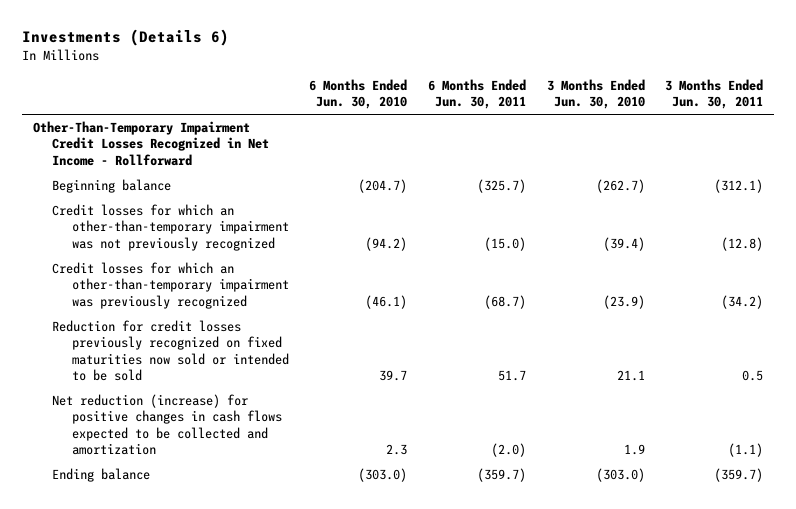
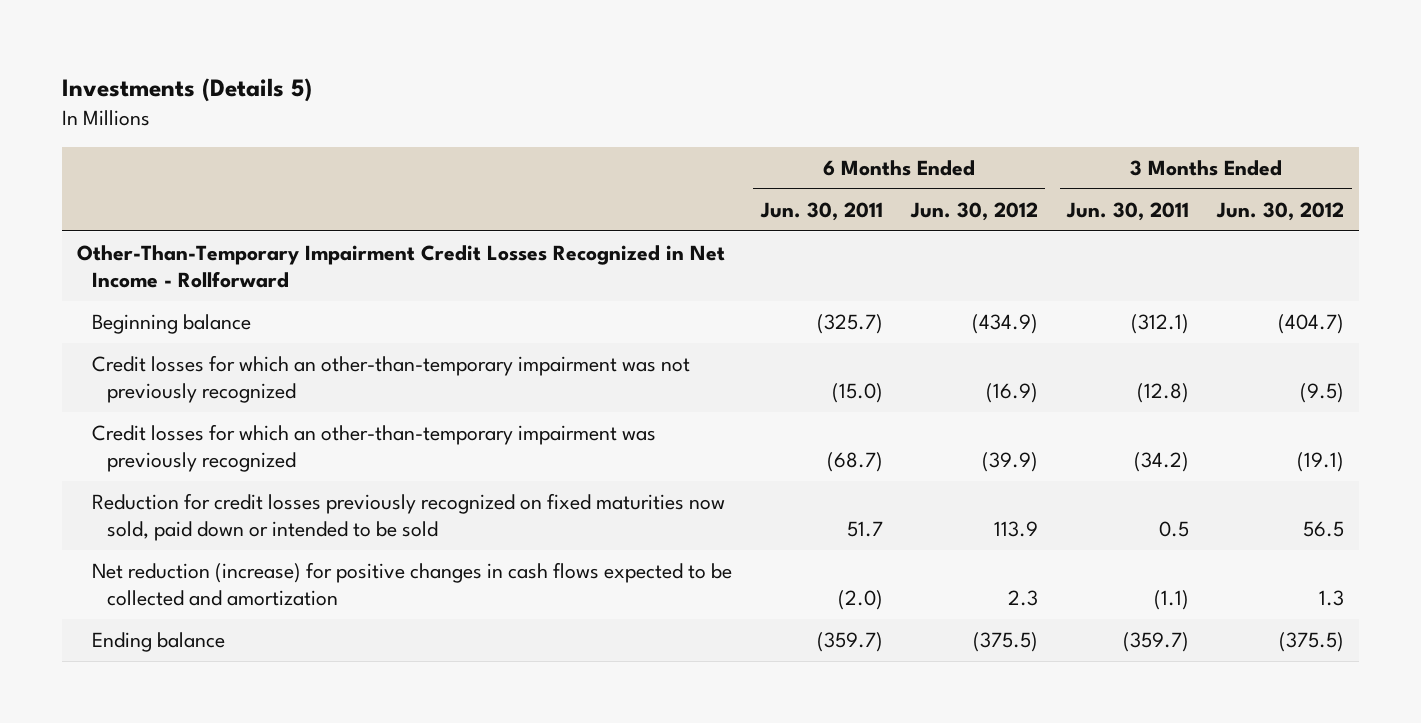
- Investments (Details 6)
+ Investments (Details 5)
- | 6 Months Ended Jun. 30, 2010 | 6 Months Ended Jun. 30, 2011 | 3 Months Ended Jun. 30, 2010 | 3 Months Ended Jun. 30, 2011
+ | 6 Months Ended Jun. 30, 2011 | 6 Months Ended Jun. 30, 2012 | 3 Months Ended Jun. 30, 2011 | 3 Months Ended Jun. 30, 2012
- Reduction for credit losses previously recognized on fixed maturities now sold or intended to be sold | 39.7 | 51.7 | 21.1 | 0.5
+ Reduction for credit losses previously recognized on fixed maturities now sold, paid down or intended to be sold | 51.7 | 113.9 | 0.5 | 56.5

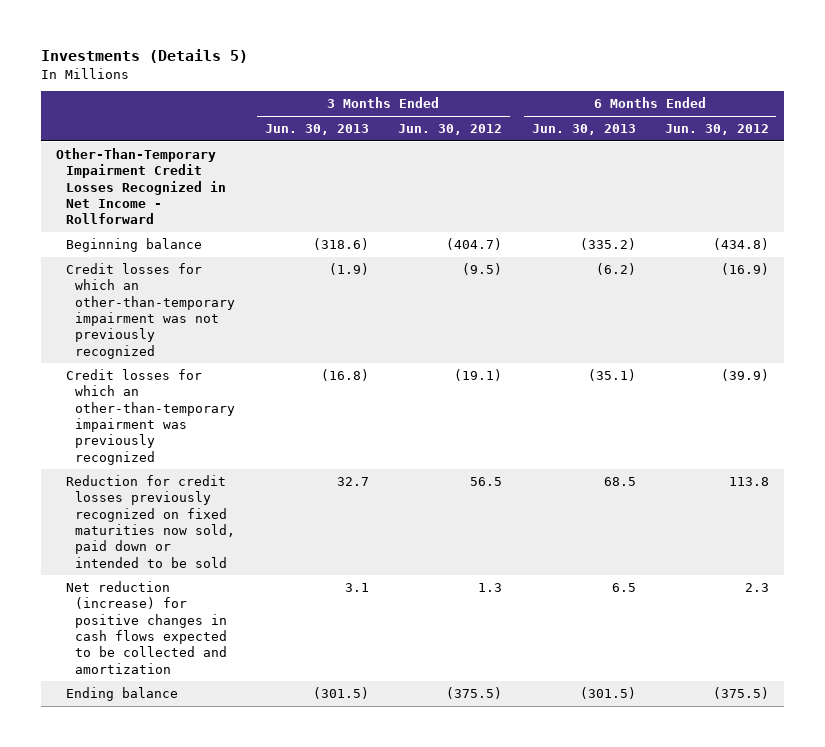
- | 6 Months Ended Jun. 30, 2011 | 6 Months Ended Jun. 30, 2012 | 3 Months Ended Jun. 30, 2011 | 3 Months Ended Jun. 30, 2012
+ | 3 Months Ended Jun. 30, 2013 | 3 Months Ended Jun. 30, 2012 | 6 Months Ended Jun. 30, 2013 | 6 Months Ended Jun. 30, 2012
- Beginning balance | (325.7) | (434.9) | (312.1) | (404.7)
+ Beginning balance | (318.6) | (404.7) | (335.2) | (434.8)
- Reduction for credit losses previously recognized on fixed maturities now sold, paid down or intended to be sold | 51.7 | 113.9 | 0.5 | 56.5
+ Reduction for credit losses previously recognized on fixed maturities now sold, paid down or intended to be sold | 32.7 | 56.5 | 68.5 | 113.8

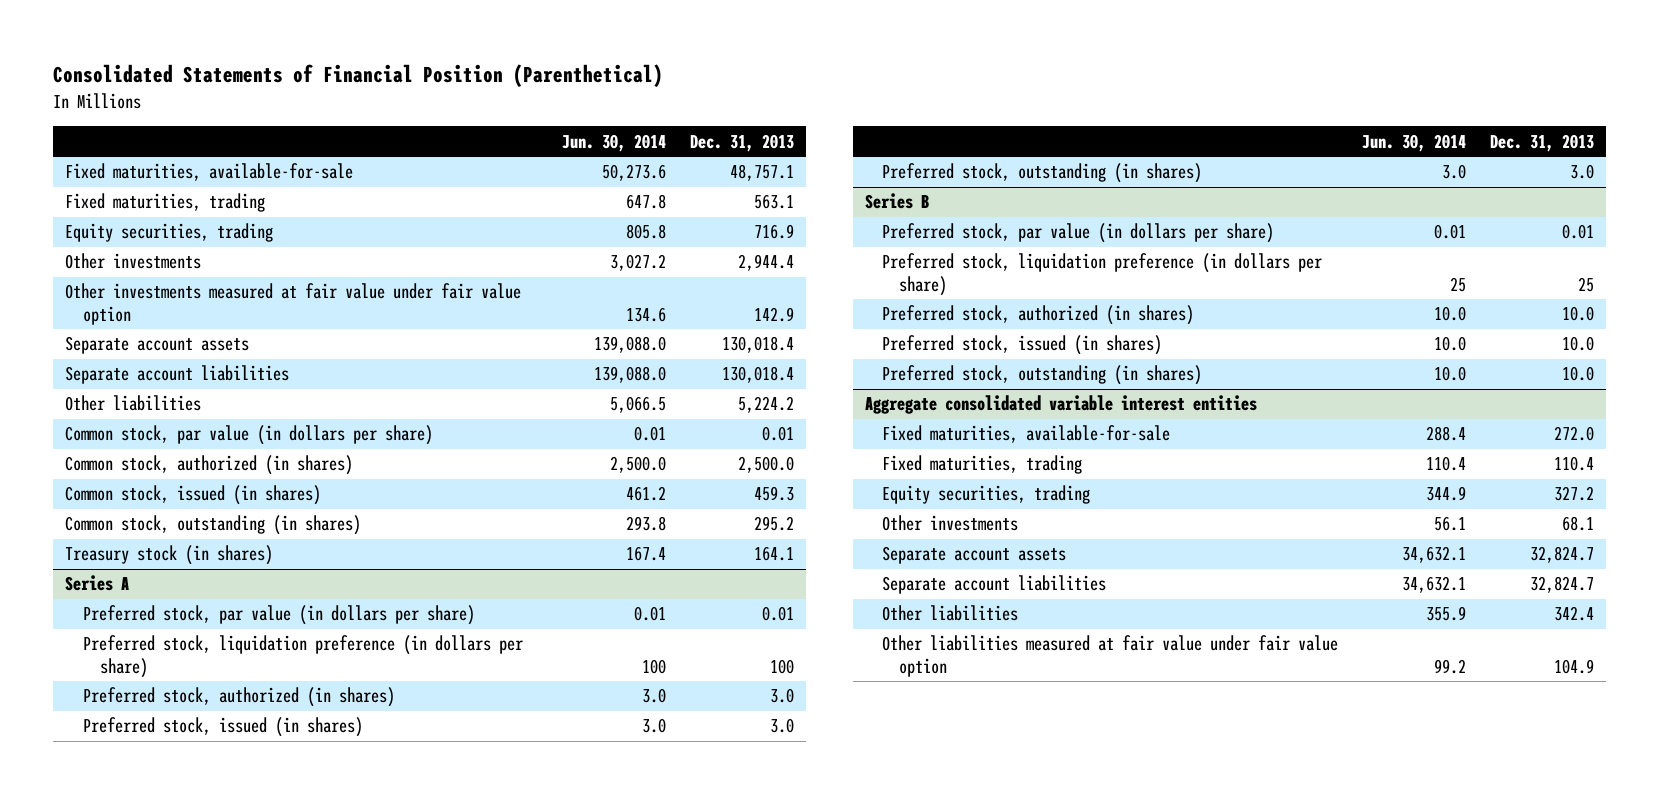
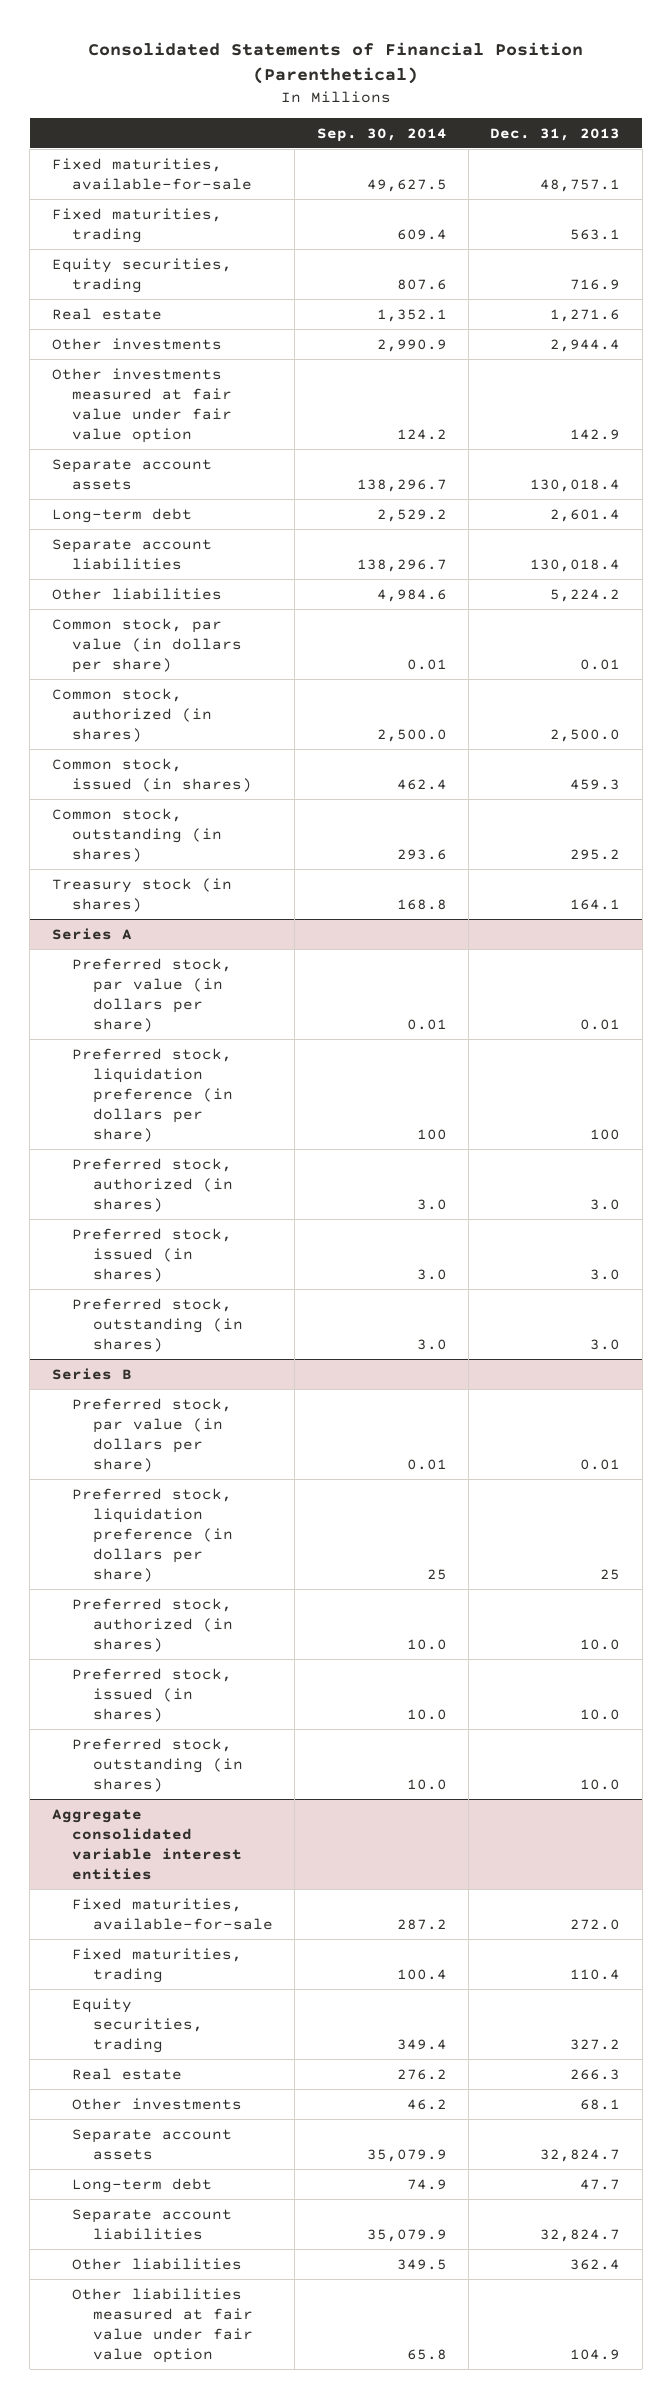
- | Jun. 30, 2014 | Dec. 31, 2013
+ | Sep. 30, 2014 | Dec. 31, 2013
+ Real estate | 1,352.1 | 1,271.6
+ Long-term debt | 2,529.2 | 2,601.4
@ Aggregate consolidated variable interest entities
+ Real estate | 276.2 | 266.3
+ Long-term debt | 74.9 | 47.7
- Other liabilities | 355.9 | 342.4
+ Other liabilities | 349.5 | 362.4

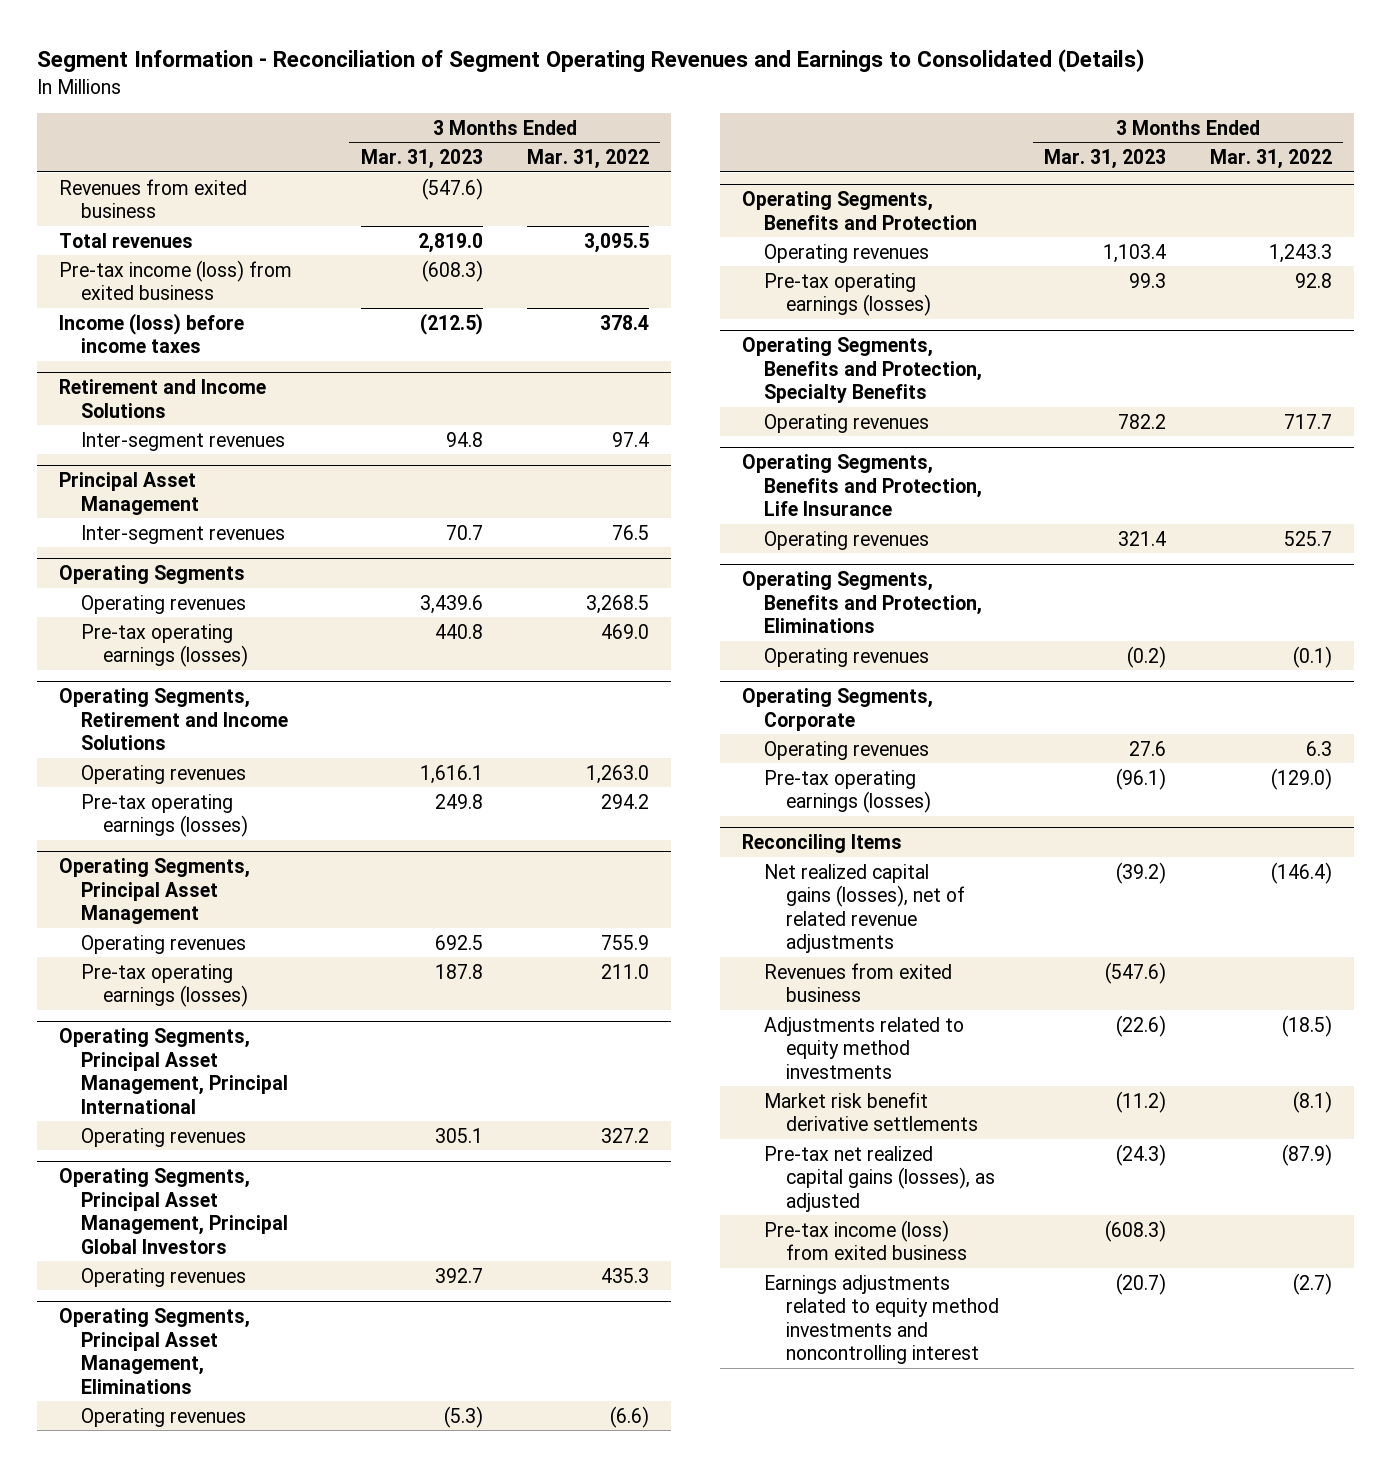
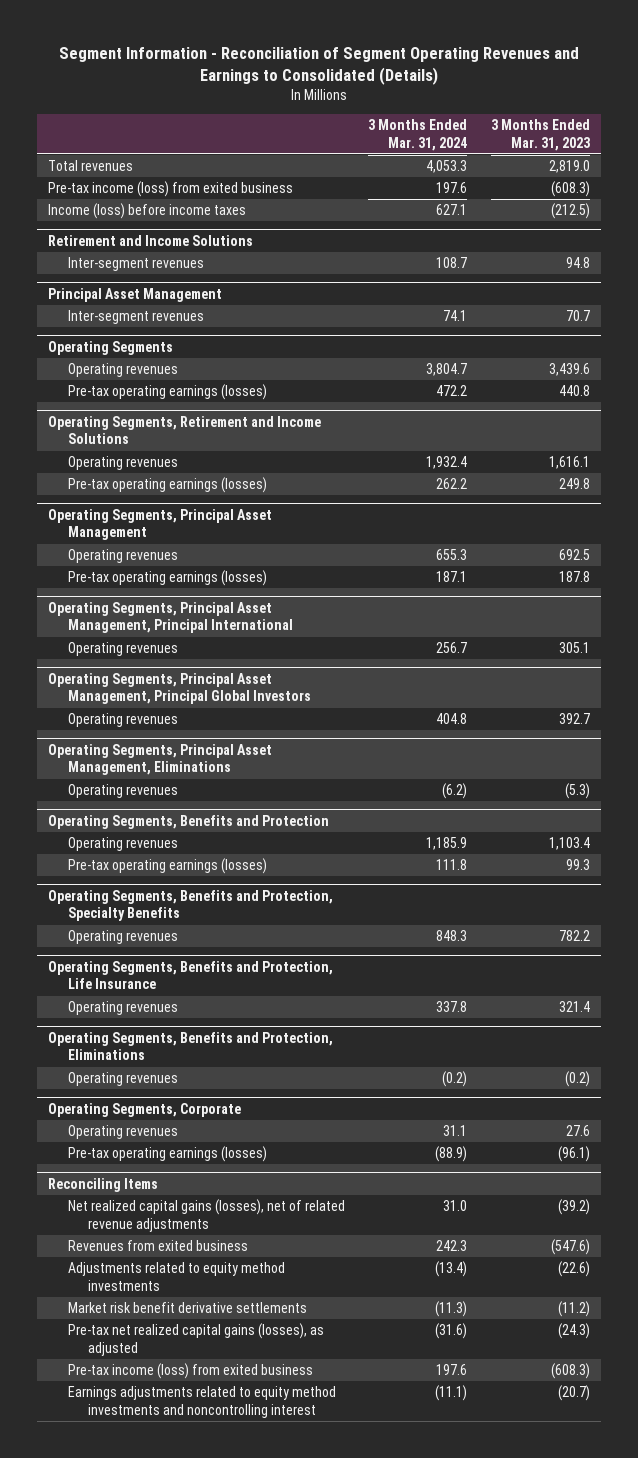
- | 3 Months Ended Mar. 31, 2023 | 3 Months Ended Mar. 31, 2022
+ | 3 Months Ended Mar. 31, 2024 | 3 Months Ended Mar. 31, 2023
- Revenues from exited business | (547.6) |

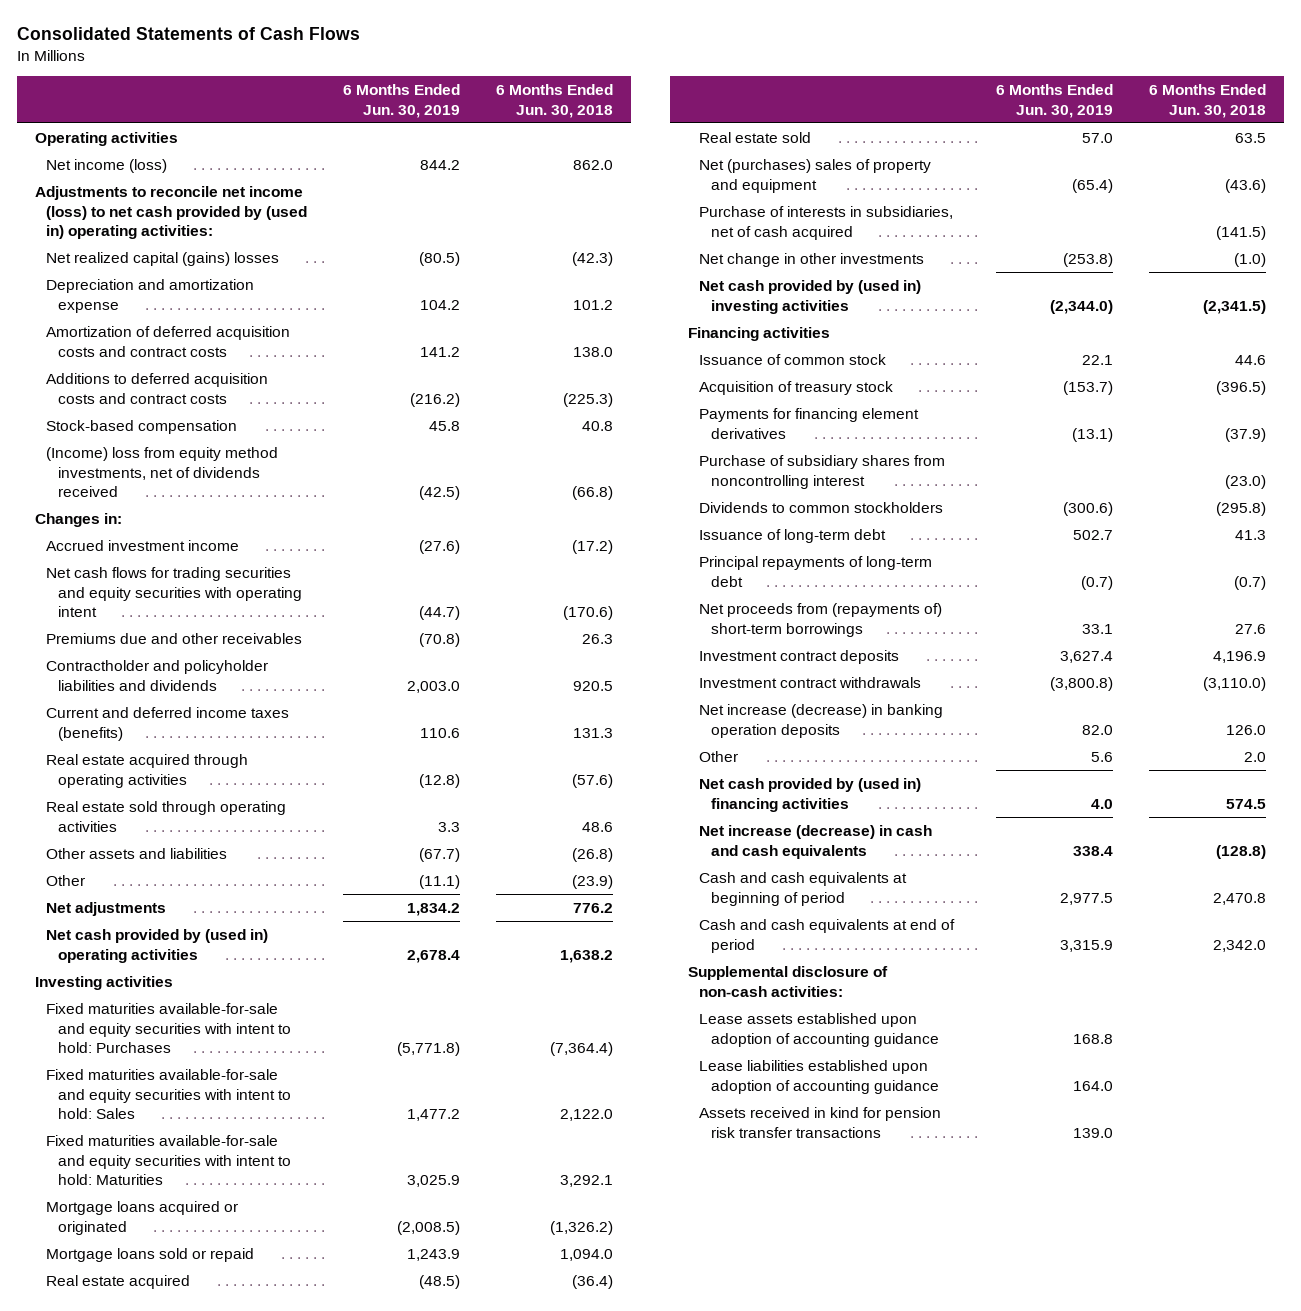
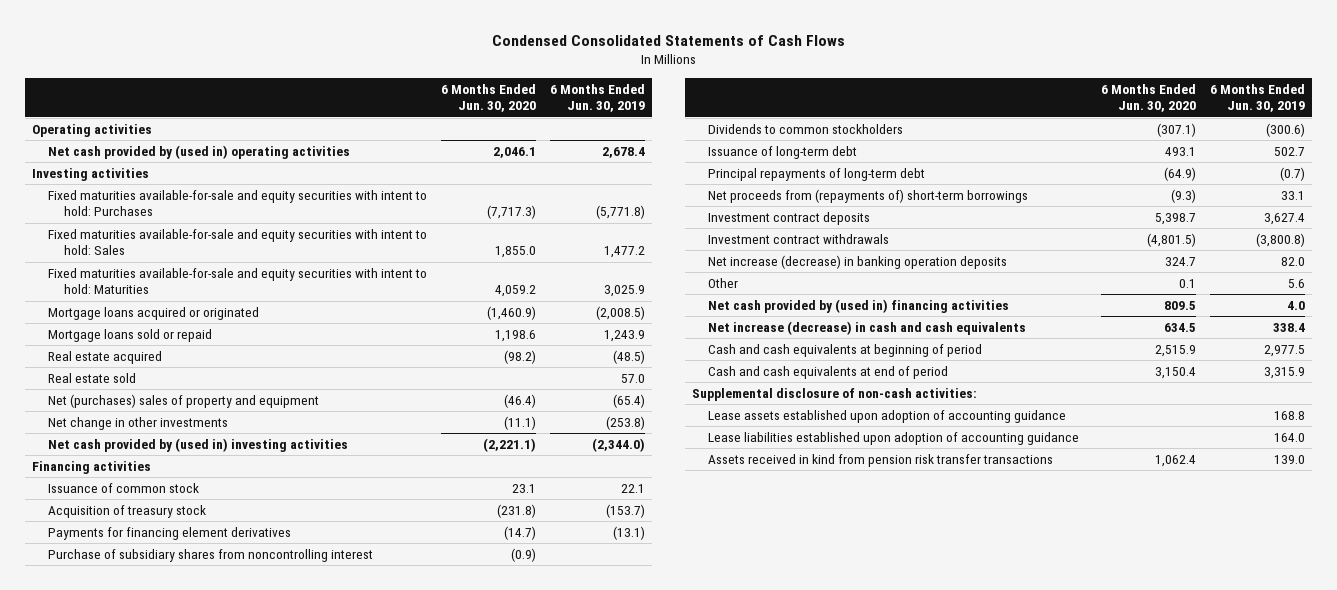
- Consolidated Statements of Cash Flows
+ Condensed Consolidated Statements of Cash Flows
- | 6 Months Ended Jun. 30, 2019 | 6 Months Ended Jun. 30, 2018
+ | 6 Months Ended Jun. 30, 2020 | 6 Months Ended Jun. 30, 2019
- Net income (loss) | 844.2 | 862.0
- Adjustments to reconcile net income (loss) to net cash provided by (used in) operating activities:
- Net realized capital (gains) losses | (80.5) | (42.3)
- Depreciation and amortization expense | 104.2 | 101.2
- Amortization of deferred acquisition costs and contract costs | 141.2 | 138.0
- Additions to deferred acquisition costs and contract costs | (216.2) | (225.3)
- Stock-based compensation | 45.8 | 40.8
- (Income) loss from equity method investments, net of dividends received | (42.5) | (66.8)
- Changes in:
- Accrued investment income | (27.6) | (17.2)
- Net cash flows for trading securities and equity securities with operating intent | (44.7) | (170.6)
- Premiums due and other receivables | (70.8) | 26.3
- Contractholder and policyholder liabilities and dividends | 2,003.0 | 920.5
- Current and deferred income taxes (benefits) | 110.6 | 131.3
- Real estate acquired through operating activities | (12.8) | (57.6)
- Real estate sold through operating activities | 3.3 | 48.6
- Other assets and liabilities | (67.7) | (26.8)
- Other | (11.1) | (23.9)
- Net adjustments | 1,834.2 | 776.2
- Purchase of interests in subsidiaries, net of cash acquired | | (141.5)
- Assets received in kind for pension risk transfer transactions | 139.0 |
+ Assets received in kind from pension risk transfer transactions | 1,062.4 | 139.0

